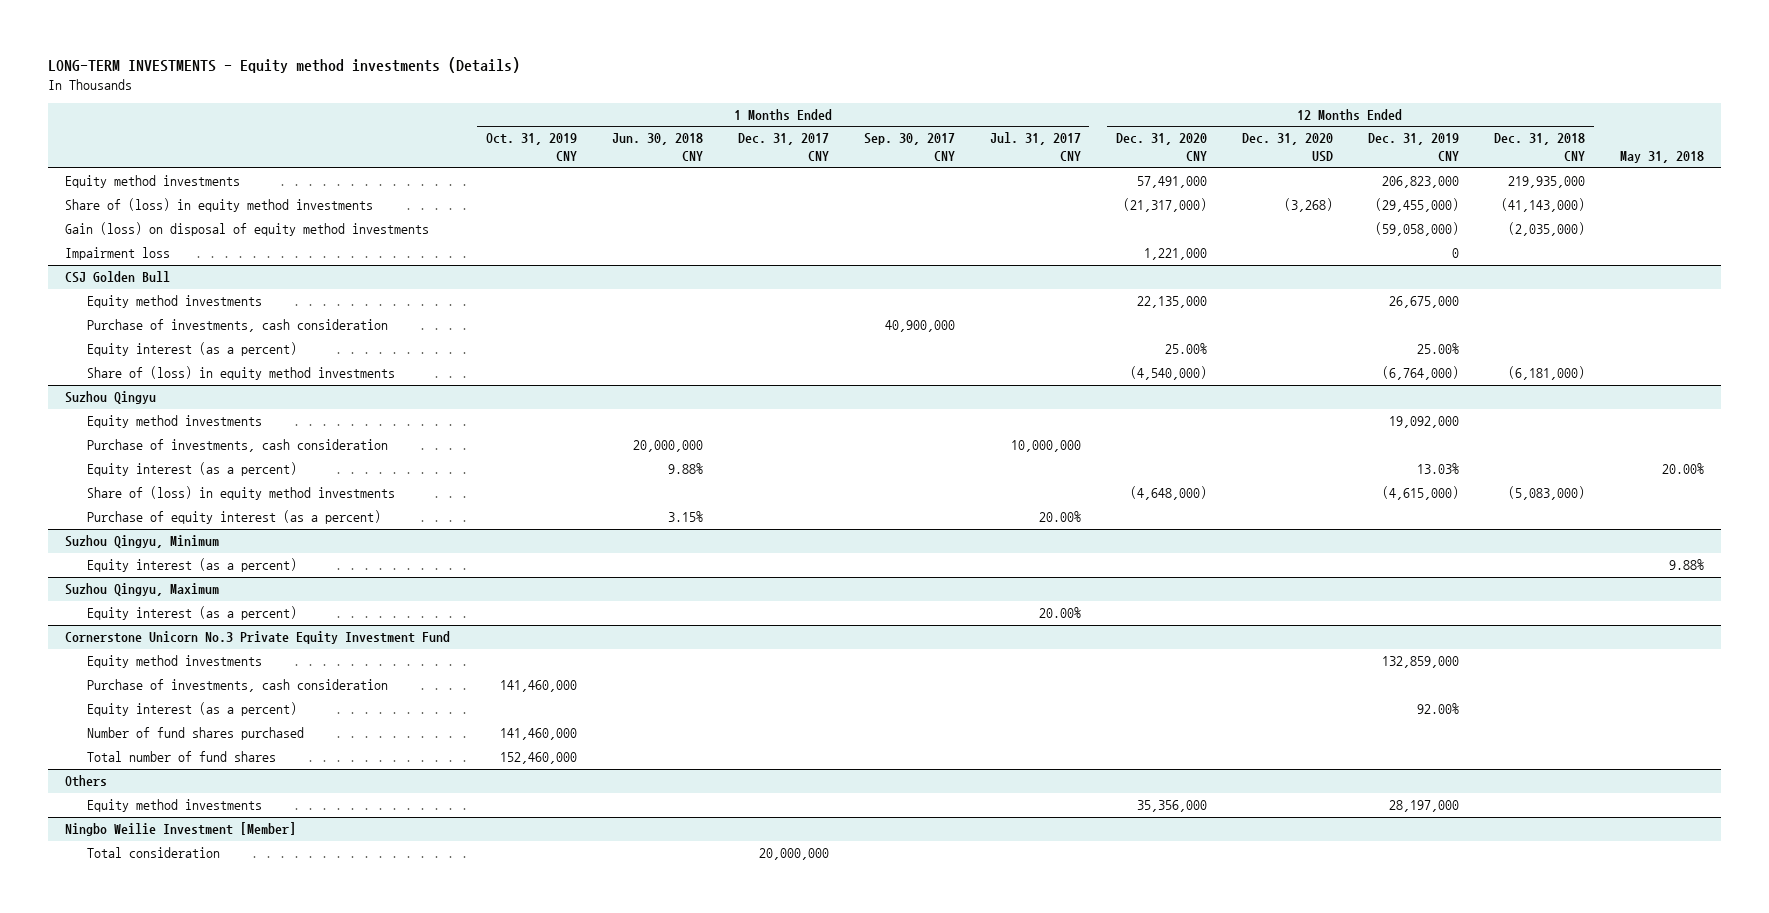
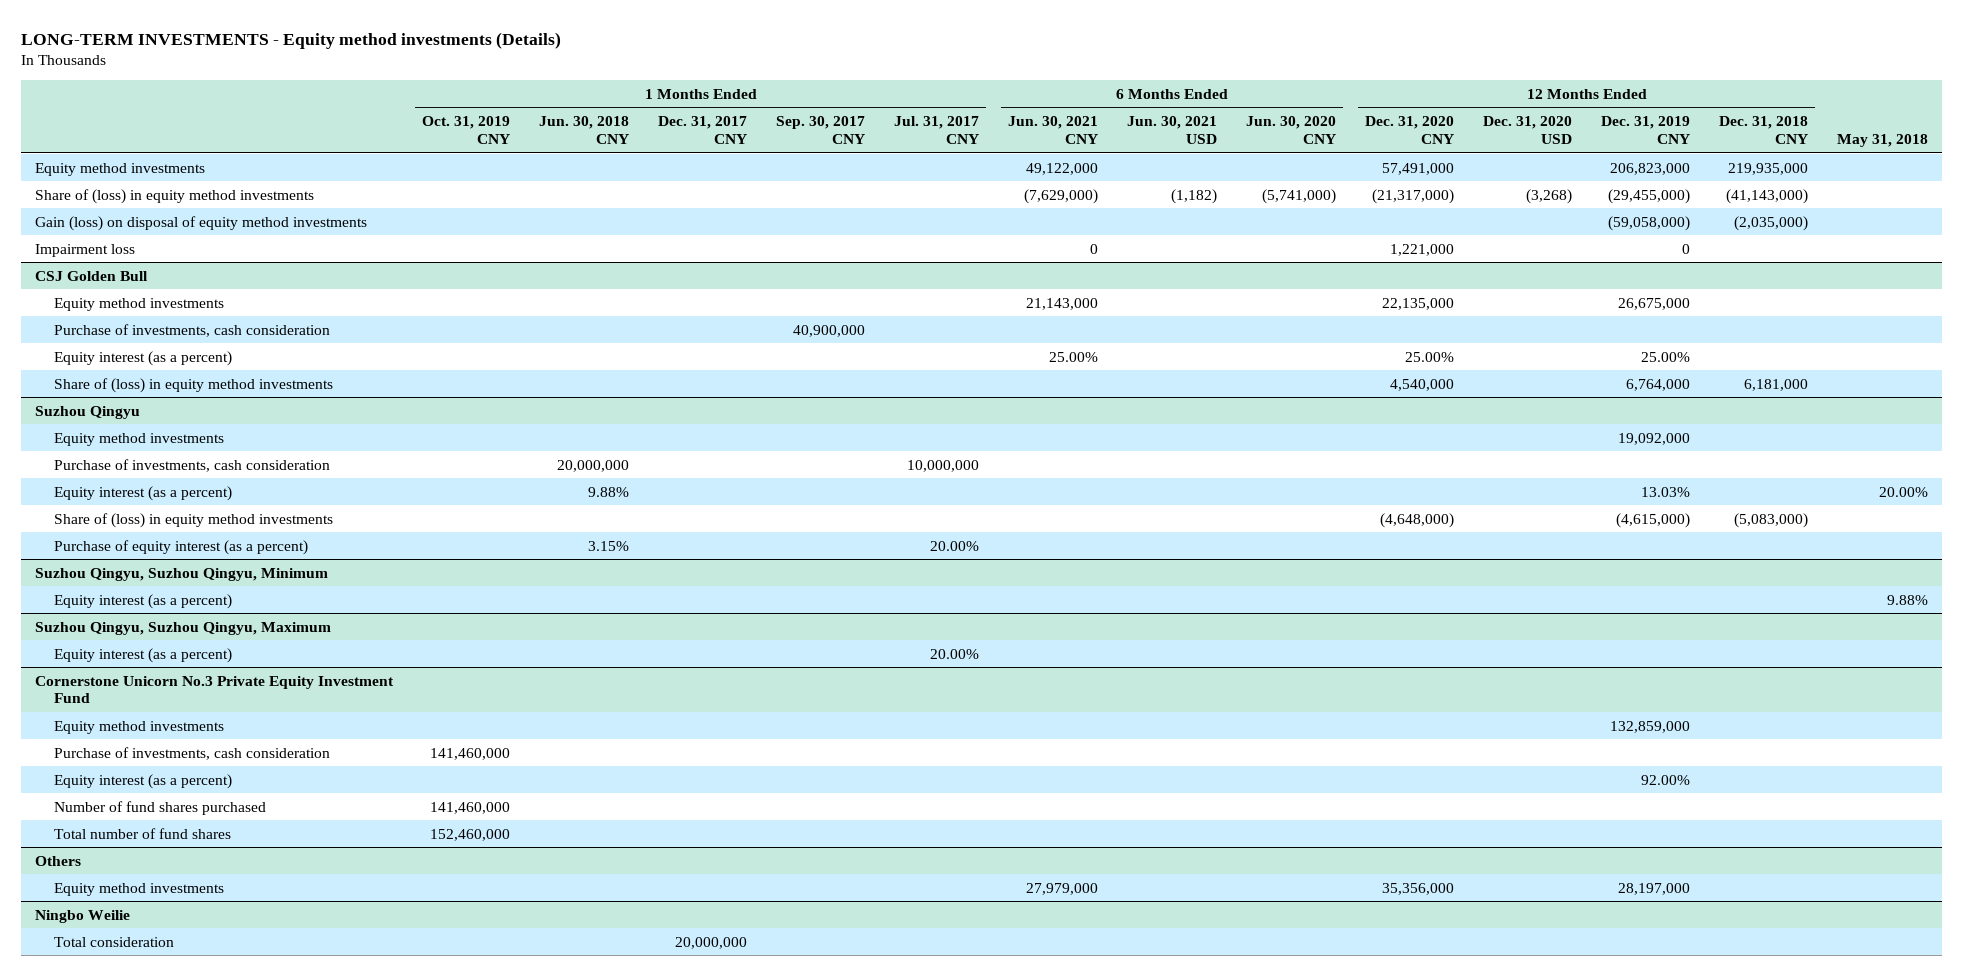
- | 1 Months Ended Oct. 31, 2019 CNY | 1 Months Ended Jun. 30, 2018 CNY | 1 Months Ended Dec. 31, 2017 CNY | 1 Months Ended Sep. 30, 2017 CNY | 1 Months Ended Jul. 31, 2017 CNY | 12 Months Ended Dec. 31, 2020 CNY | 12 Months Ended Dec. 31, 2020 USD | 12 Months Ended Dec. 31, 2019 CNY | 12 Months Ended Dec. 31, 2018 CNY | May 31, 2018
+ | 1 Months Ended Oct. 31, 2019 CNY | 1 Months Ended Jun. 30, 2018 CNY | 1 Months Ended Dec. 31, 2017 CNY | 1 Months Ended Sep. 30, 2017 CNY | 1 Months Ended Jul. 31, 2017 CNY | 6 Months Ended Jun. 30, 2021 CNY | 6 Months Ended Jun. 30, 2021 USD | 6 Months Ended Jun. 30, 2020 CNY | 12 Months Ended Dec. 31, 2020 CNY | 12 Months Ended Dec. 31, 2020 USD | 12 Months Ended Dec. 31, 2019 CNY | 12 Months Ended Dec. 31, 2018 CNY | May 31, 2018
@ CSJ Golden Bull
- Share of (loss) in equity method investments | | | | | | (4,540,000) | | (6,764,000) | (6,181,000) |
+ Share of (loss) in equity method investments | | | | | | | | | 4,540,000 | | 6,764,000 | 6,181,000 |
- Suzhou Qingyu, Minimum
+ Suzhou Qingyu, Suzhou Qingyu, Minimum
- Suzhou Qingyu, Maximum
+ Suzhou Qingyu, Suzhou Qingyu, Maximum
- Ningbo Weilie Investment [Member]
+ Ningbo Weilie

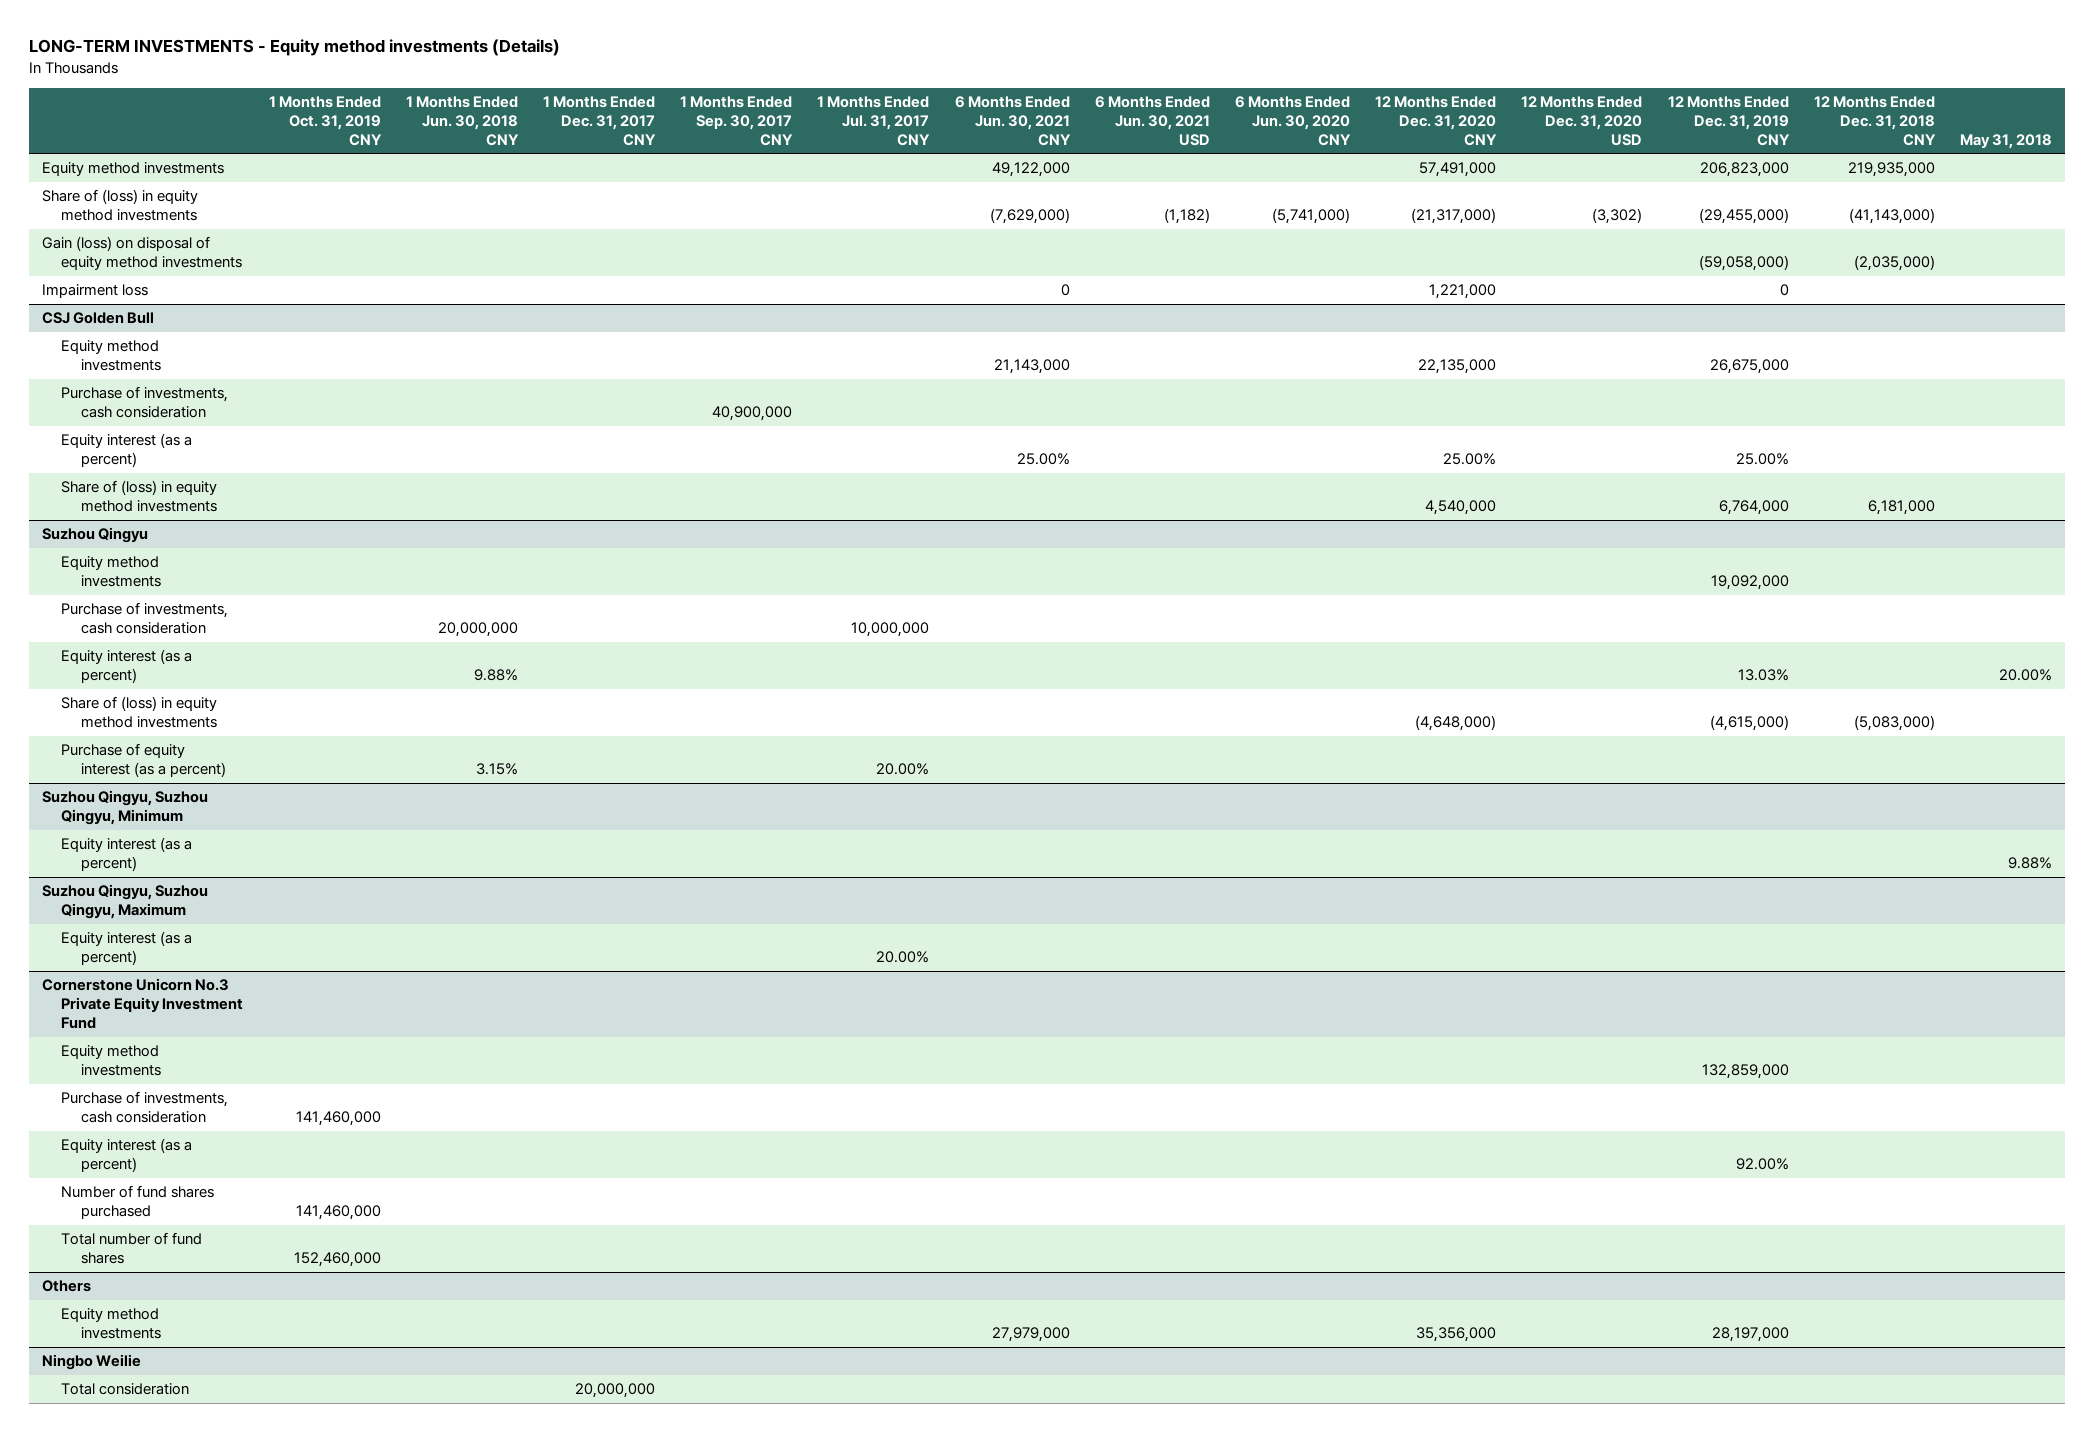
- Share of (loss) in equity method investments | | | | | | (7,629,000) | (1,182) | (5,741,000) | (21,317,000) | (3,268) | (29,455,000) | (41,143,000) |
+ Share of (loss) in equity method investments | | | | | | (7,629,000) | (1,182) | (5,741,000) | (21,317,000) | (3,302) | (29,455,000) | (41,143,000) |

